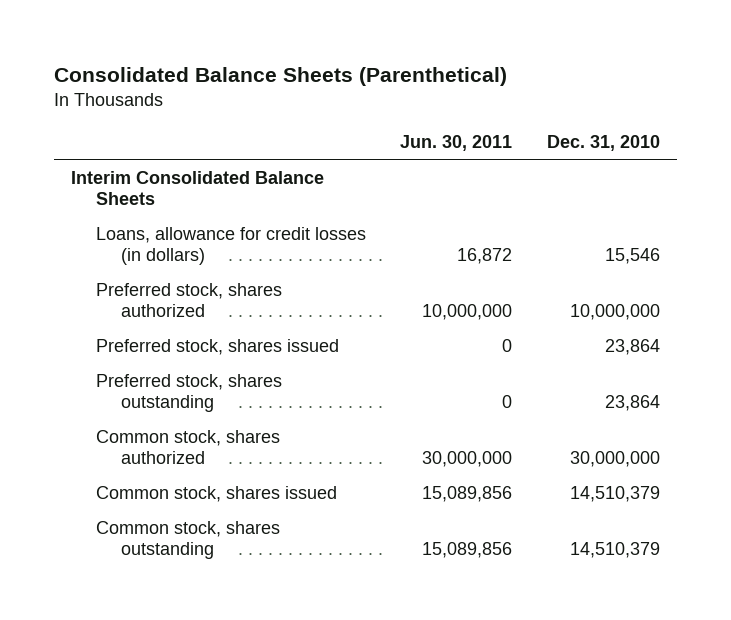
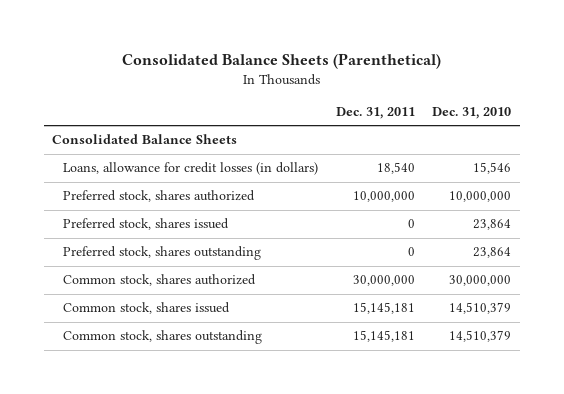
- | Jun. 30, 2011 | Dec. 31, 2010
+ | Dec. 31, 2011 | Dec. 31, 2010
- Interim Consolidated Balance Sheets
+ Consolidated Balance Sheets

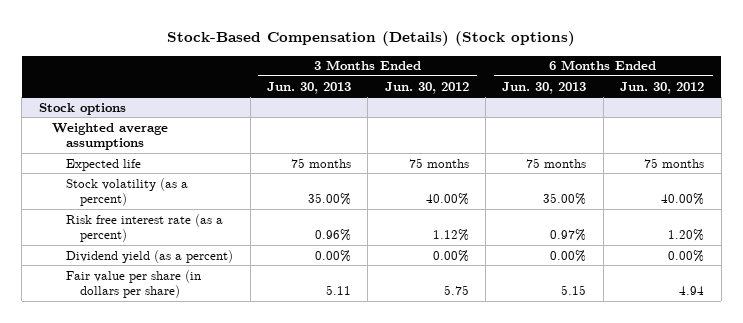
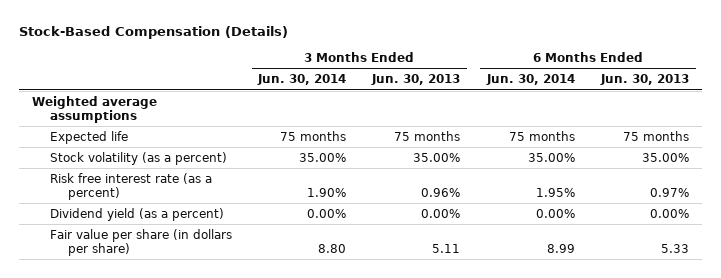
- Stock-Based Compensation (Details) (Stock options)
+ Stock-Based Compensation (Details)
- | 3 Months Ended Jun. 30, 2013 | 3 Months Ended Jun. 30, 2012 | 6 Months Ended Jun. 30, 2013 | 6 Months Ended Jun. 30, 2012
+ | 3 Months Ended Jun. 30, 2014 | 3 Months Ended Jun. 30, 2013 | 6 Months Ended Jun. 30, 2014 | 6 Months Ended Jun. 30, 2013
- Stock options
- Fair value per share (in dollars per share) | 5.11 | 5.75 | 5.15 | 4.94
+ Fair value per share (in dollars per share) | 8.80 | 5.11 | 8.99 | 5.33

